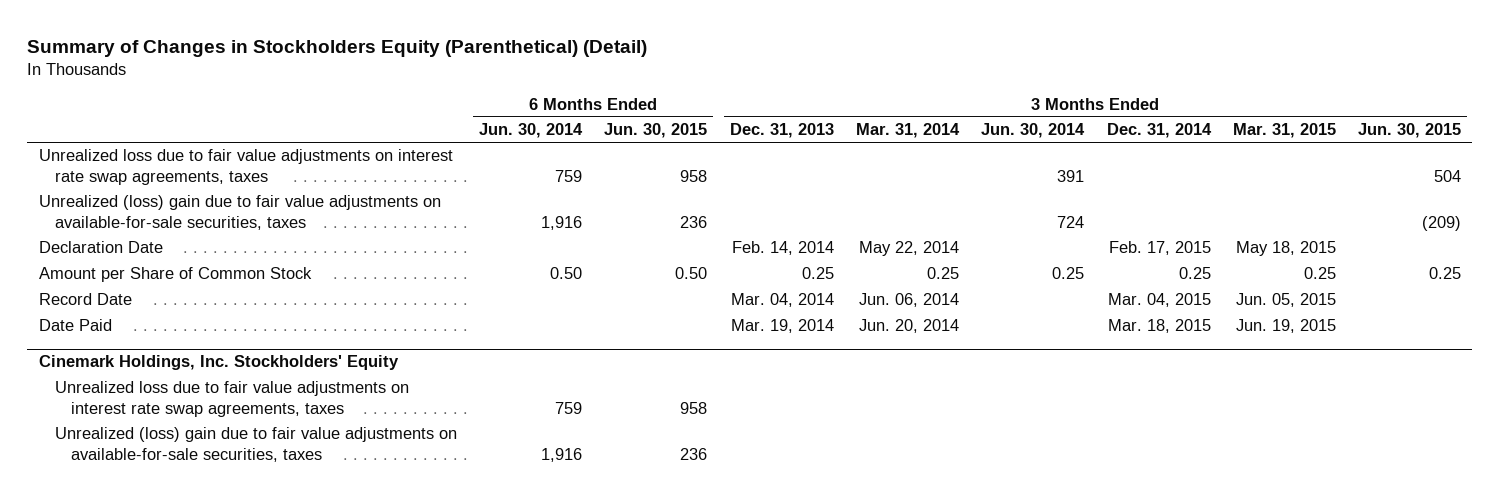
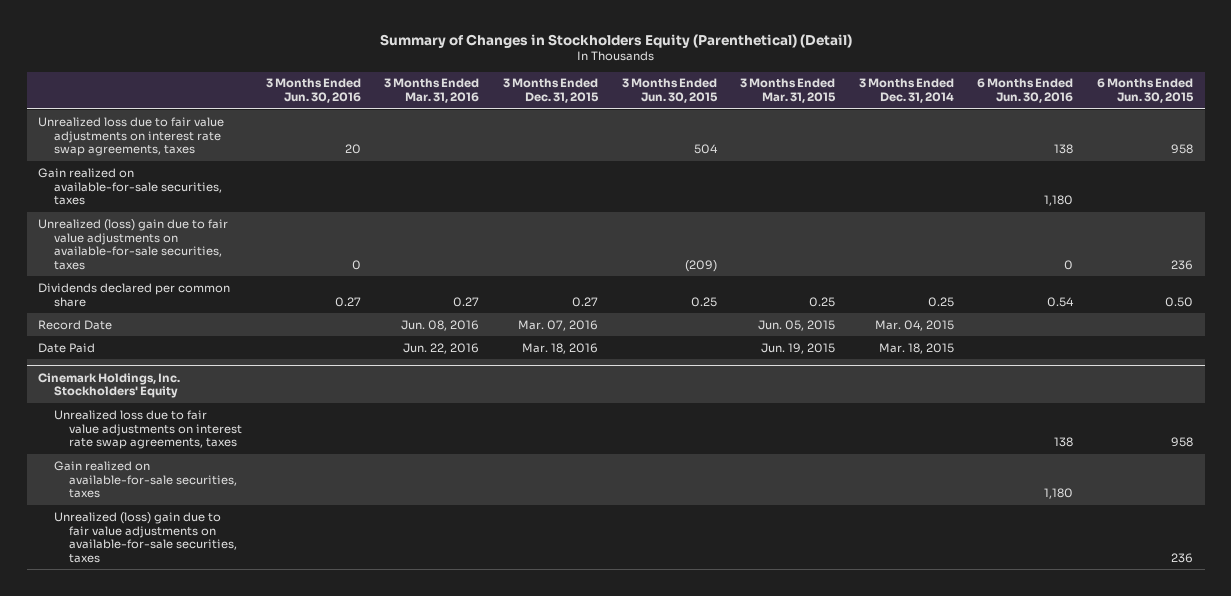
- | 6 Months Ended Jun. 30, 2014 | 6 Months Ended Jun. 30, 2015 | 3 Months Ended Dec. 31, 2013 | 3 Months Ended Mar. 31, 2014 | 3 Months Ended Jun. 30, 2014 | 3 Months Ended Dec. 31, 2014 | 3 Months Ended Mar. 31, 2015 | 3 Months Ended Jun. 30, 2015
+ | 3 Months Ended Jun. 30, 2016 | 3 Months Ended Mar. 31, 2016 | 3 Months Ended Dec. 31, 2015 | 3 Months Ended Jun. 30, 2015 | 3 Months Ended Mar. 31, 2015 | 3 Months Ended Dec. 31, 2014 | 6 Months Ended Jun. 30, 2016 | 6 Months Ended Jun. 30, 2015
+ Gain realized on available-for-sale securities, taxes | | | | | | | 1,180 |
- Declaration Date | | | Feb. 14, 2014 | May 22, 2014 | | Feb. 17, 2015 | May 18, 2015 |
- Amount per Share of Common Stock | 0.50 | 0.50 | 0.25 | 0.25 | 0.25 | 0.25 | 0.25 | 0.25
+ Dividends declared per common share | 0.27 | 0.27 | 0.27 | 0.25 | 0.25 | 0.25 | 0.54 | 0.50
@ Cinemark Holdings, Inc. Stockholders' Equity
+ Gain realized on available-for-sale securities, taxes | | | | | | | 1,180 |

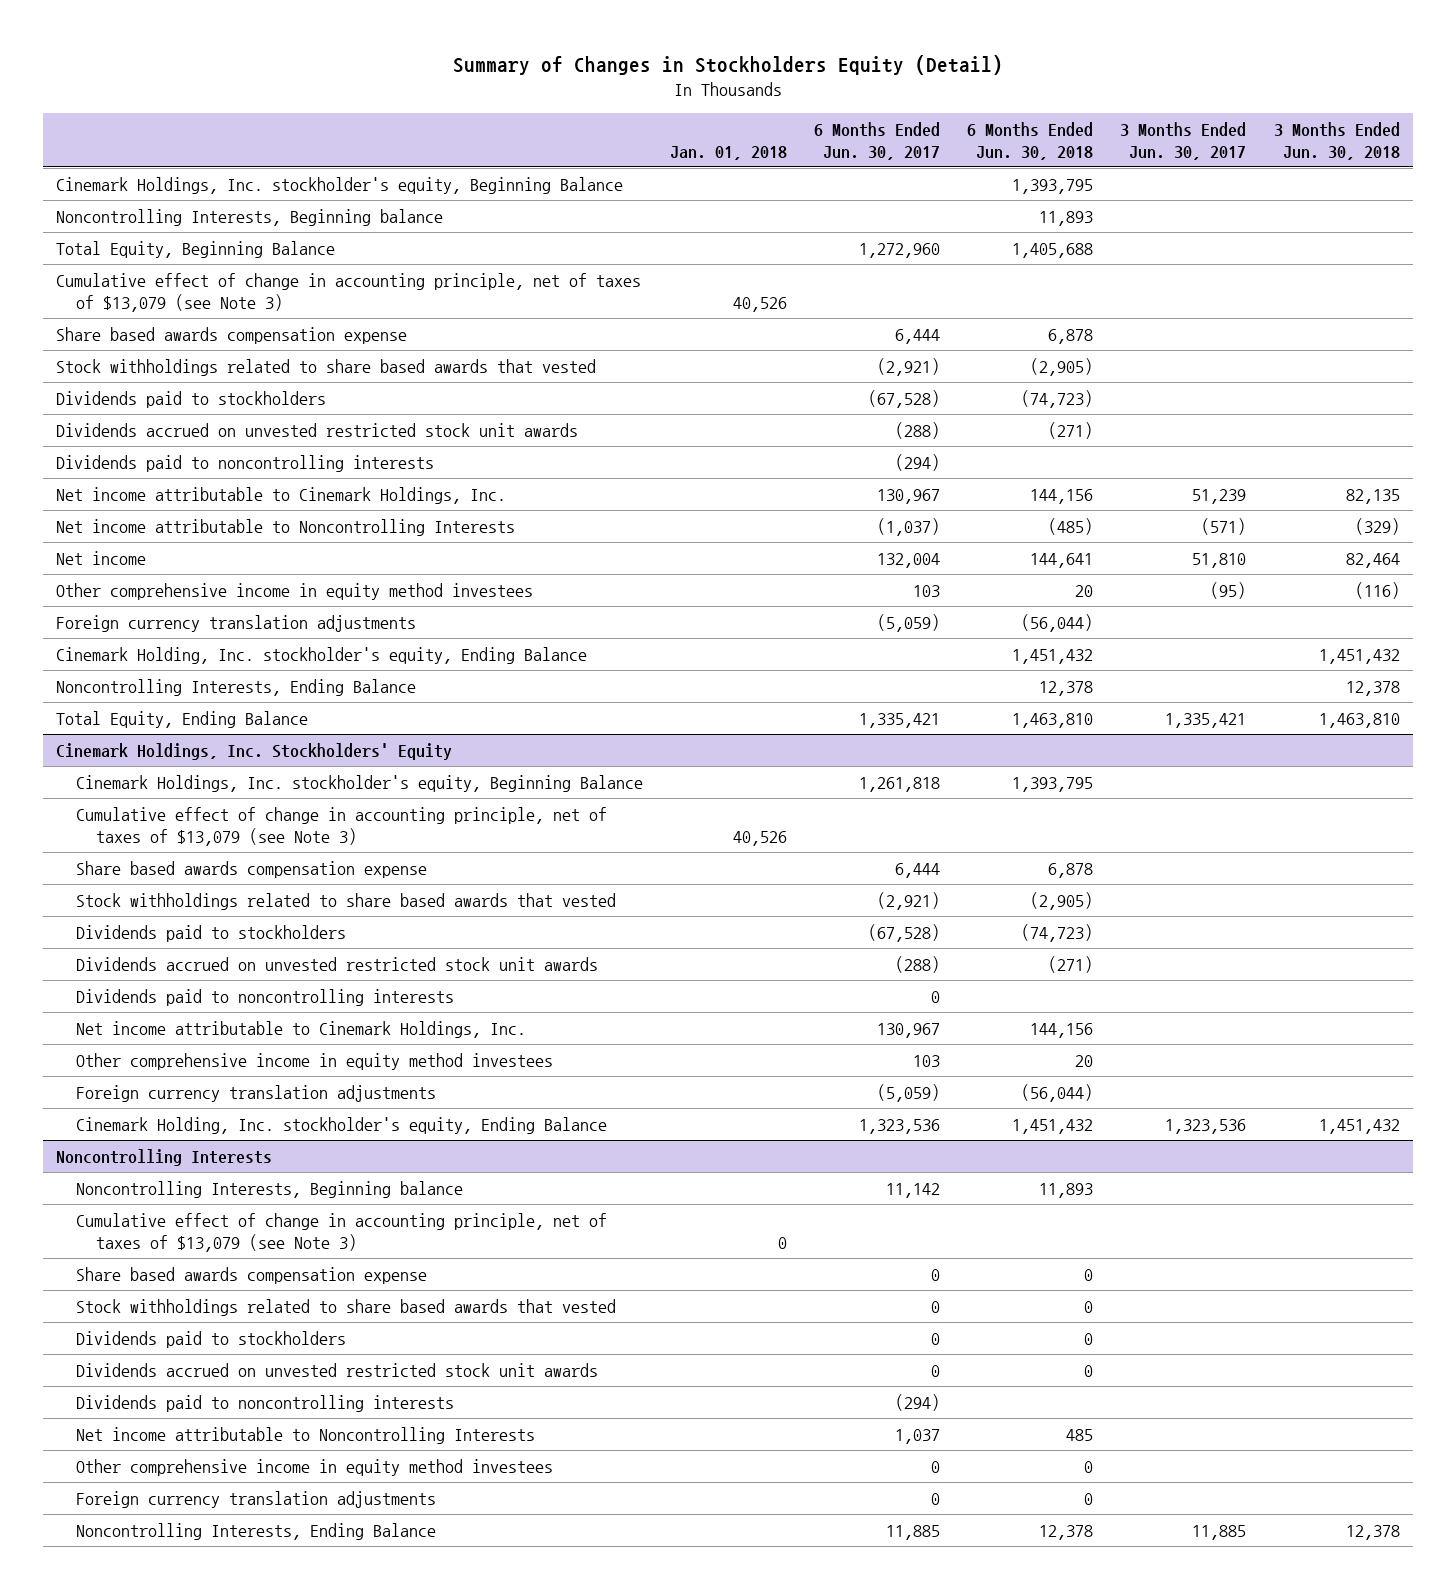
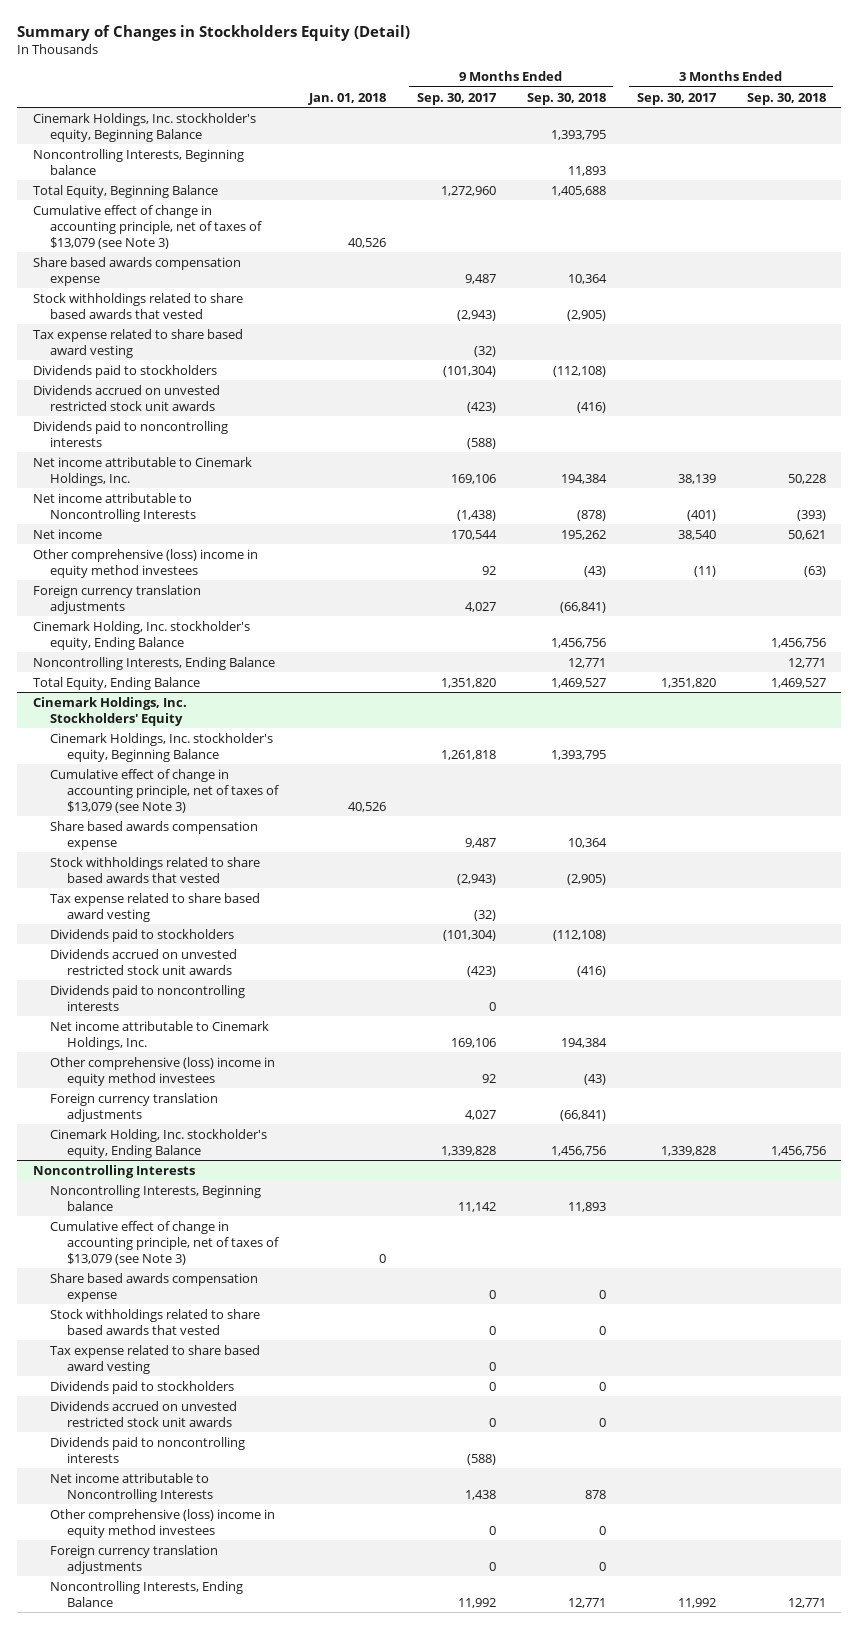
- | Jan. 01, 2018 | 6 Months Ended Jun. 30, 2017 | 6 Months Ended Jun. 30, 2018 | 3 Months Ended Jun. 30, 2017 | 3 Months Ended Jun. 30, 2018
+ | Jan. 01, 2018 | 9 Months Ended Sep. 30, 2017 | 9 Months Ended Sep. 30, 2018 | 3 Months Ended Sep. 30, 2017 | 3 Months Ended Sep. 30, 2018
+ Tax expense related to share based award vesting | | (32) | | |
- Other comprehensive income in equity method investees | | 103 | 20 | (95) | (116)
+ Other comprehensive (loss) income in equity method investees | | 92 | (43) | (11) | (63)
@ Cinemark Holdings, Inc. Stockholders' Equity
+ Tax expense related to share based award vesting | | (32) | | |
- Other comprehensive income in equity method investees | | 103 | 20 | |
+ Other comprehensive (loss) income in equity method investees | | 92 | (43) | |
@ Noncontrolling Interests
+ Tax expense related to share based award vesting | | 0 | | |
- Other comprehensive income in equity method investees | | 0 | 0 | |
+ Other comprehensive (loss) income in equity method investees | | 0 | 0 | |

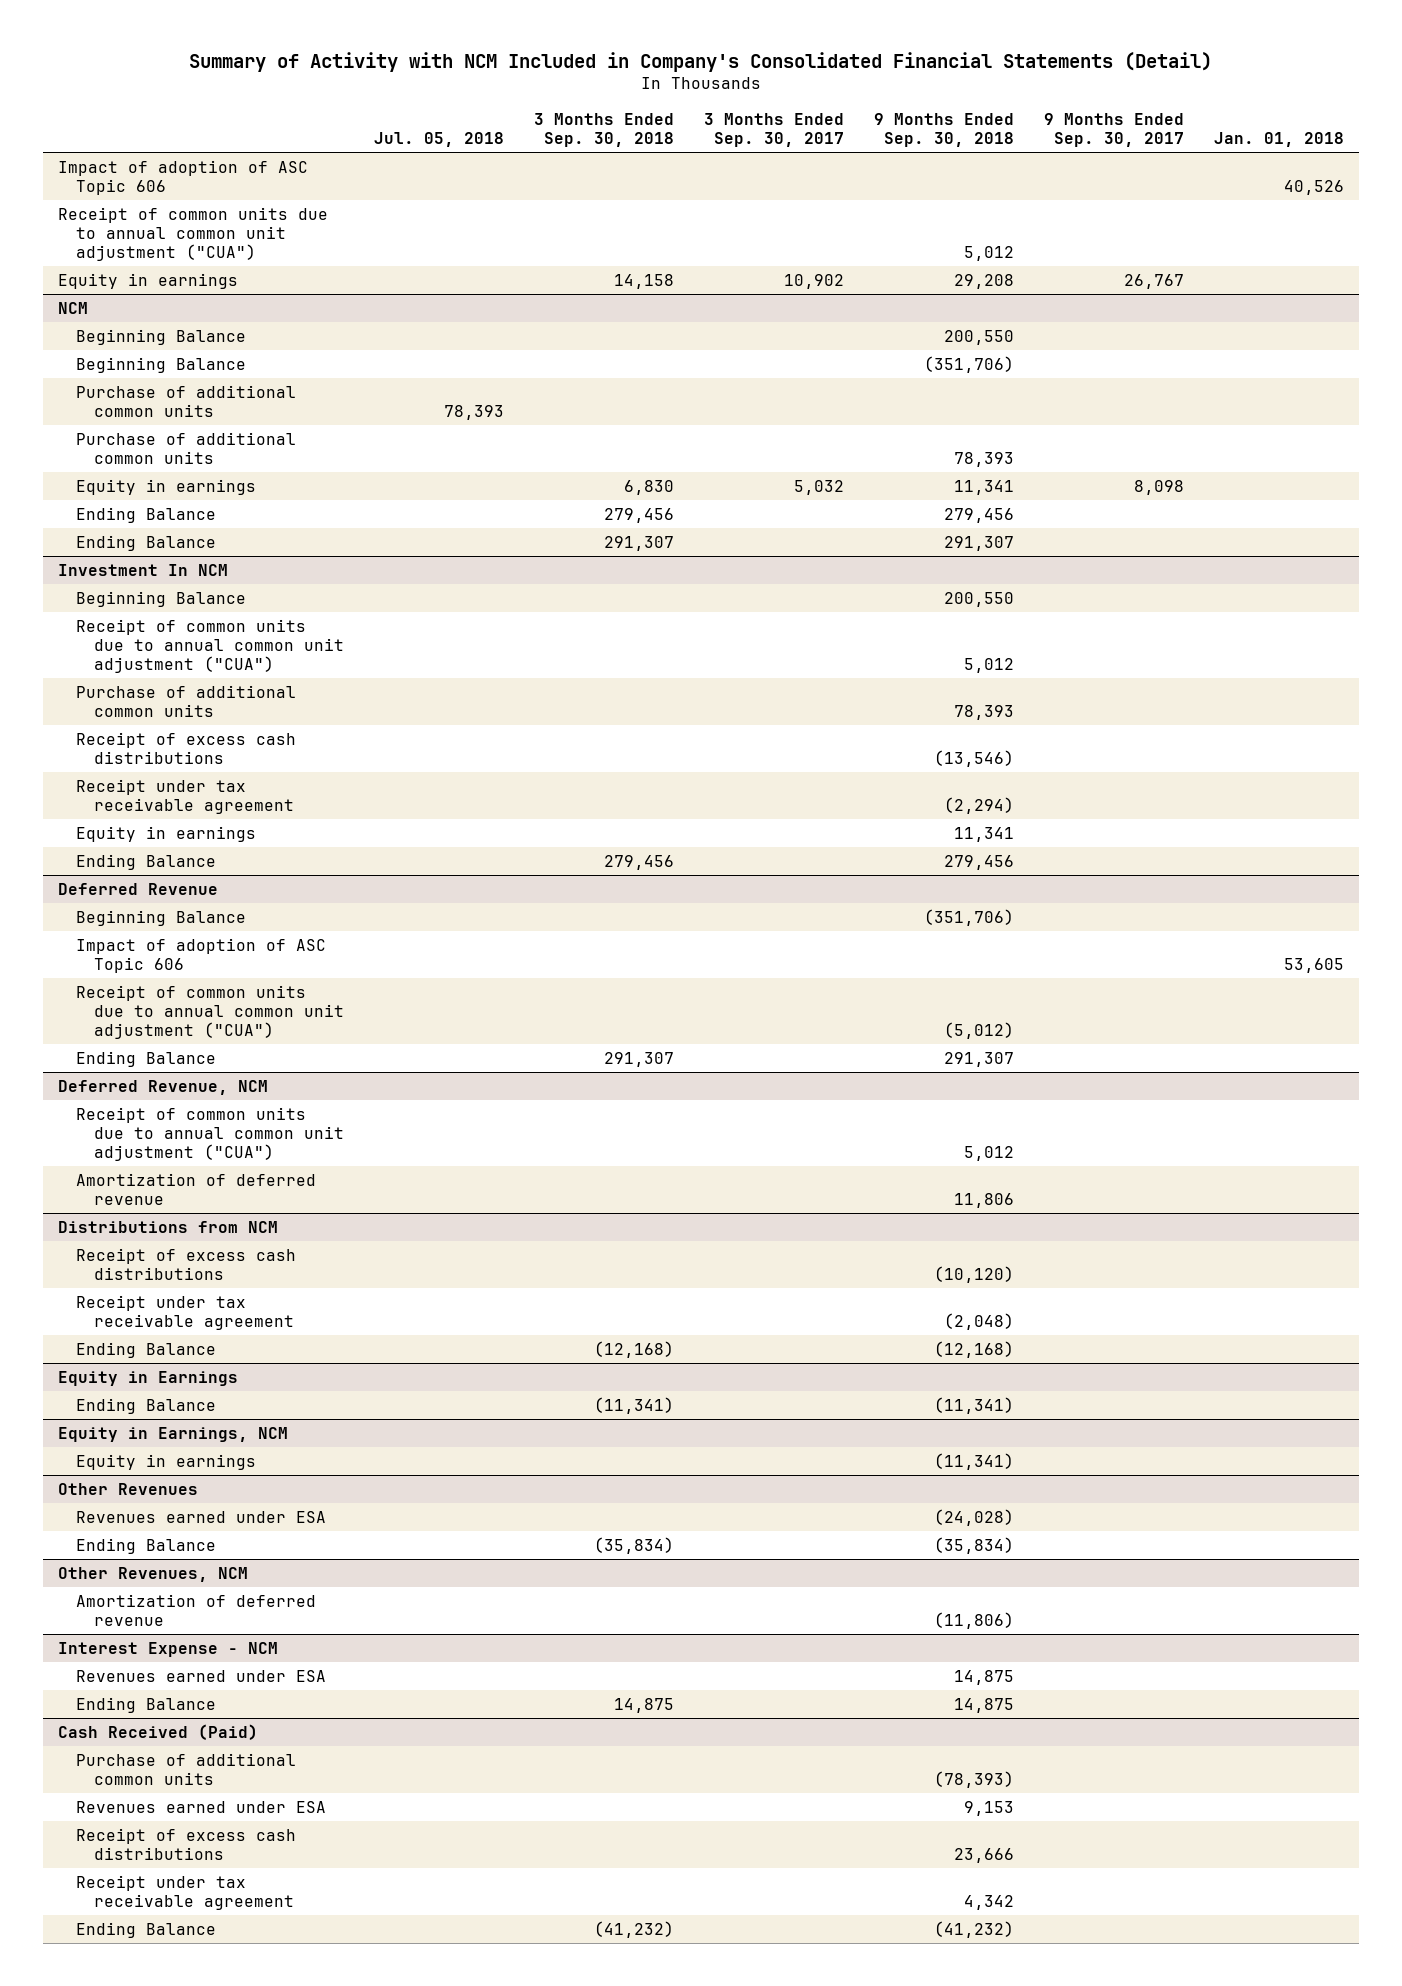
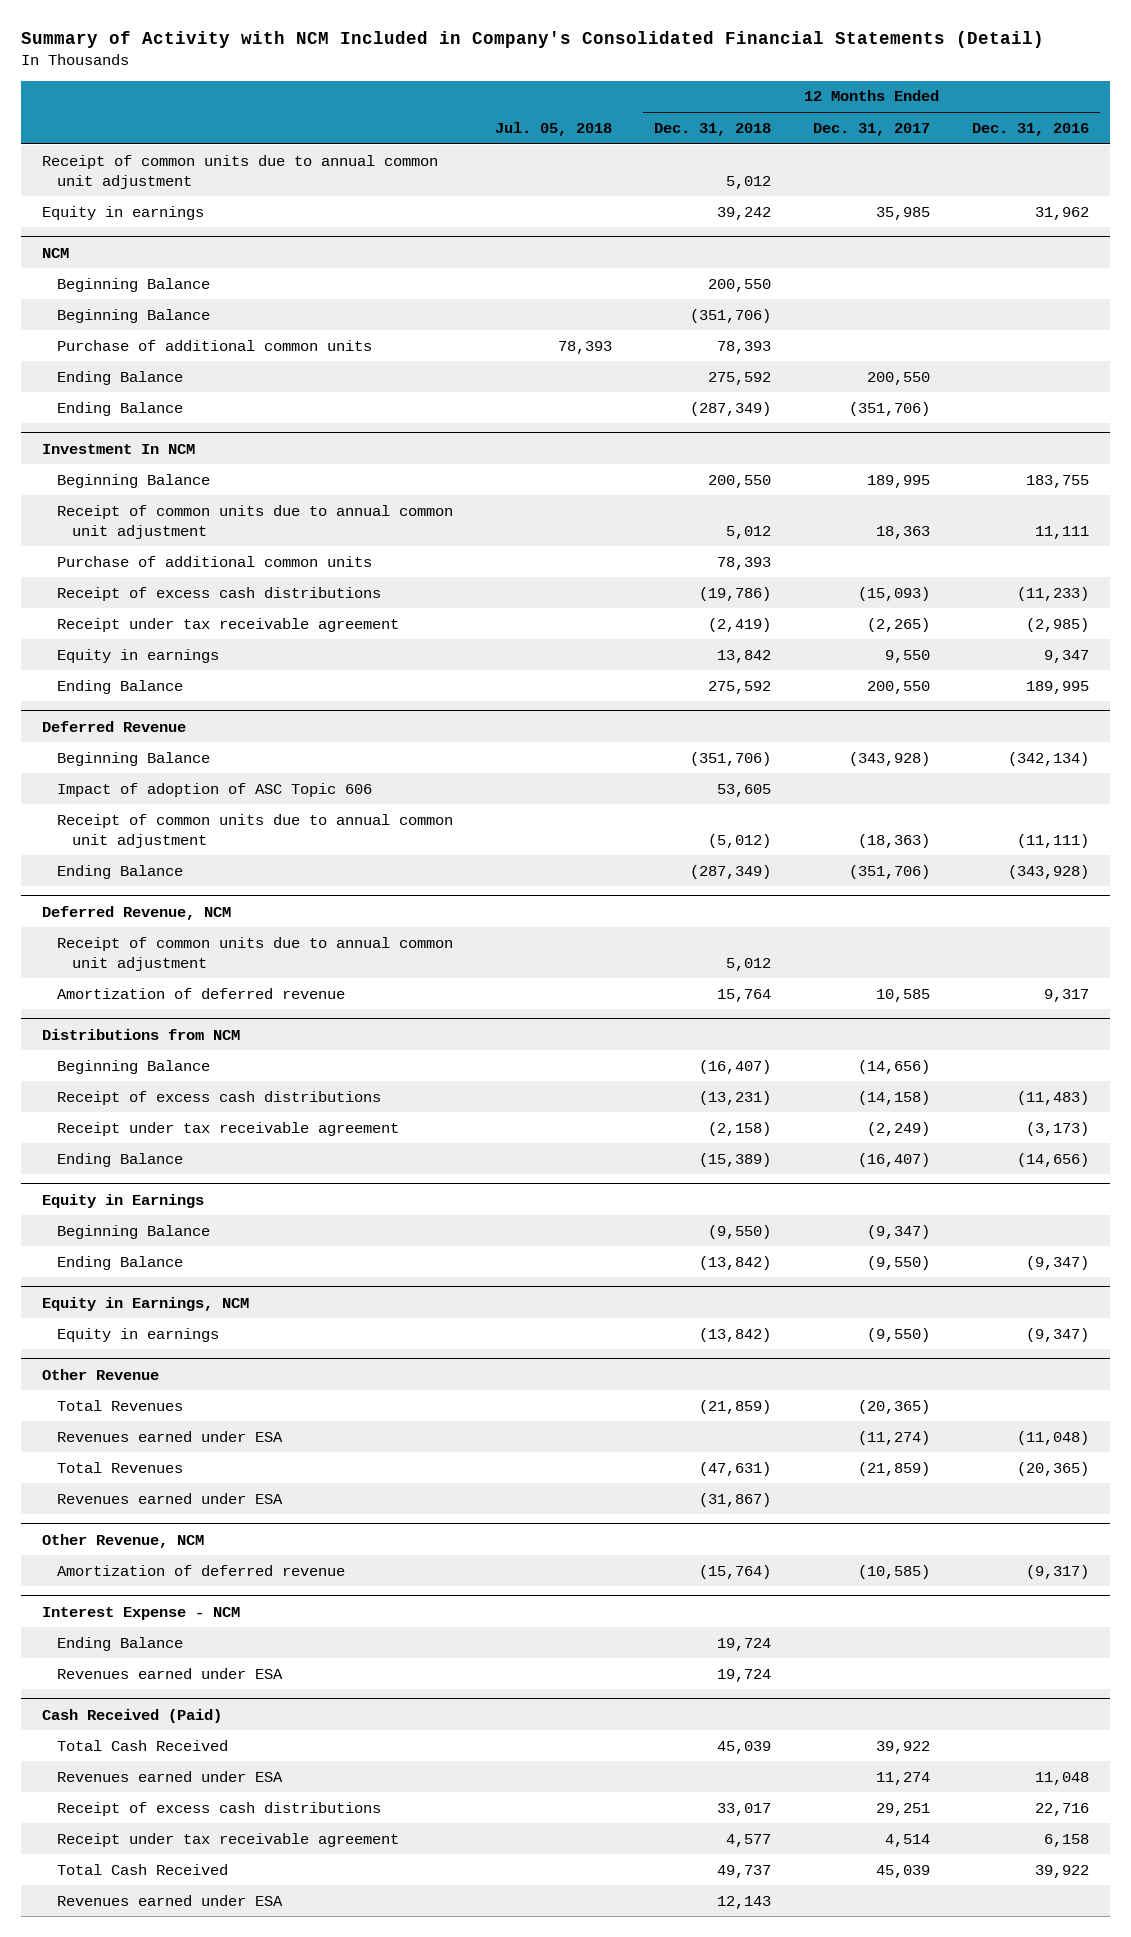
- | Jul. 05, 2018 | 3 Months Ended Sep. 30, 2018 | 3 Months Ended Sep. 30, 2017 | 9 Months Ended Sep. 30, 2018 | 9 Months Ended Sep. 30, 2017 | Jan. 01, 2018
+ | Jul. 05, 2018 | 12 Months Ended Dec. 31, 2018 | 12 Months Ended Dec. 31, 2017 | 12 Months Ended Dec. 31, 2016
- Impact of adoption of ASC Topic 606 | | | | | | 40,526
- Receipt of common units due to annual common unit adjustment ("CUA") | | | | 5,012 | |
+ Receipt of common units due to annual common unit adjustment | | 5,012 | |
@ NCM
- Purchase of additional common units | | | | 78,393 | |
- Equity in earnings | | 6,830 | 5,032 | 11,341 | 8,098 |
@ Investment In NCM
- Receipt of common units due to annual common unit adjustment ("CUA") | | | | 5,012 | |
+ Receipt of common units due to annual common unit adjustment | | 5,012 | 18,363 | 11,111
@ Deferred Revenue
- Receipt of common units due to annual common unit adjustment ("CUA") | | | | (5,012) | |
+ Receipt of common units due to annual common unit adjustment | | (5,012) | (18,363) | (11,111)
@ Deferred Revenue, NCM
- Receipt of common units due to annual common unit adjustment ("CUA") | | | | 5,012 | |
+ Receipt of common units due to annual common unit adjustment | | 5,012 | |
@ Distributions from NCM
+ Beginning Balance | | (16,407) | (14,656) |
@ Equity in Earnings
+ Beginning Balance | | (9,550) | (9,347) |
- Other Revenues
+ Other Revenue
+ Total Revenues | | (21,859) | (20,365) |
- Ending Balance | | (35,834) | | (35,834) | |
- Other Revenues, NCM
+ Total Revenues | | (47,631) | (21,859) | (20,365)
+ Revenues earned under ESA | | (31,867) | |
+ Other Revenue, NCM
@ Interest Expense - NCM
moved down: Revenues earned under ESA | | 19,724 | |
@ Cash Received (Paid)
- Purchase of additional common units | | | | (78,393) | |
+ Total Cash Received | | 45,039 | 39,922 |
- Ending Balance | | (41,232) | | (41,232) | |
+ Total Cash Received | | 49,737 | 45,039 | 39,922
+ Revenues earned under ESA | | 12,143 | |

